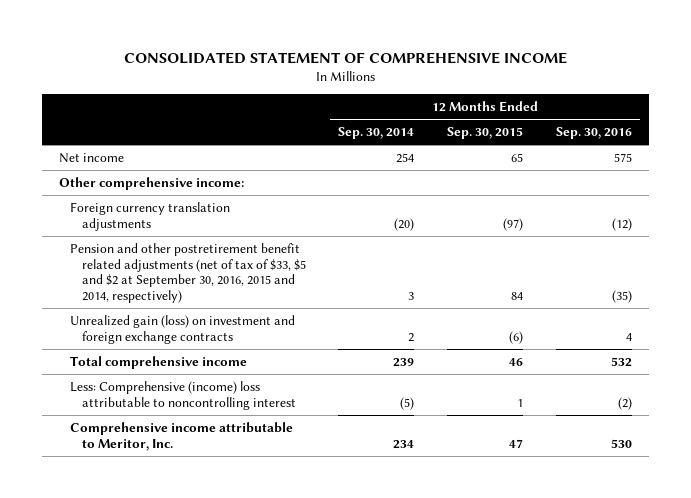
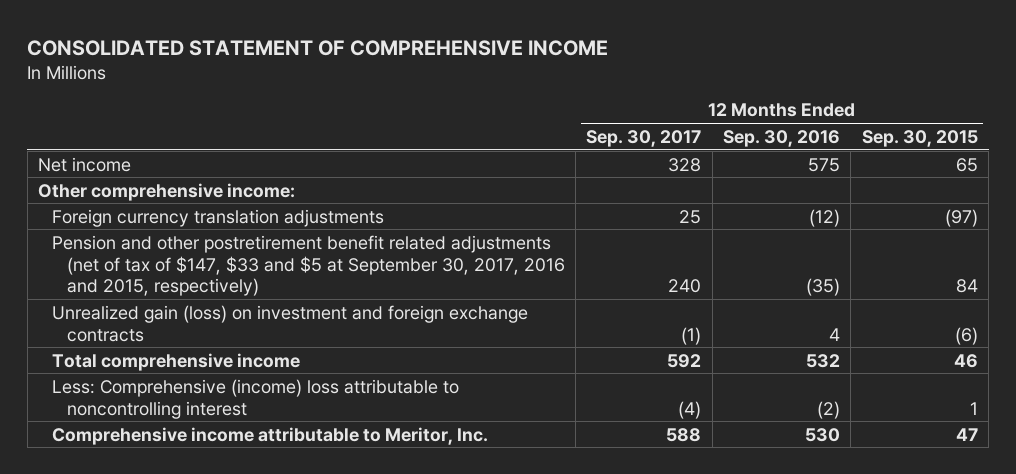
- | 12 Months Ended Sep. 30, 2014 | 12 Months Ended Sep. 30, 2015 | 12 Months Ended Sep. 30, 2016
+ | 12 Months Ended Sep. 30, 2017 | 12 Months Ended Sep. 30, 2016 | 12 Months Ended Sep. 30, 2015
- Pension and other postretirement benefit related adjustments (net of tax of $33, $5 and $2 at September 30, 2016, 2015 and 2014, respectively) | 3 | 84 | (35)
+ Pension and other postretirement benefit related adjustments (net of tax of $147, $33 and $5 at September 30, 2017, 2016 and 2015, respectively) | 240 | (35) | 84

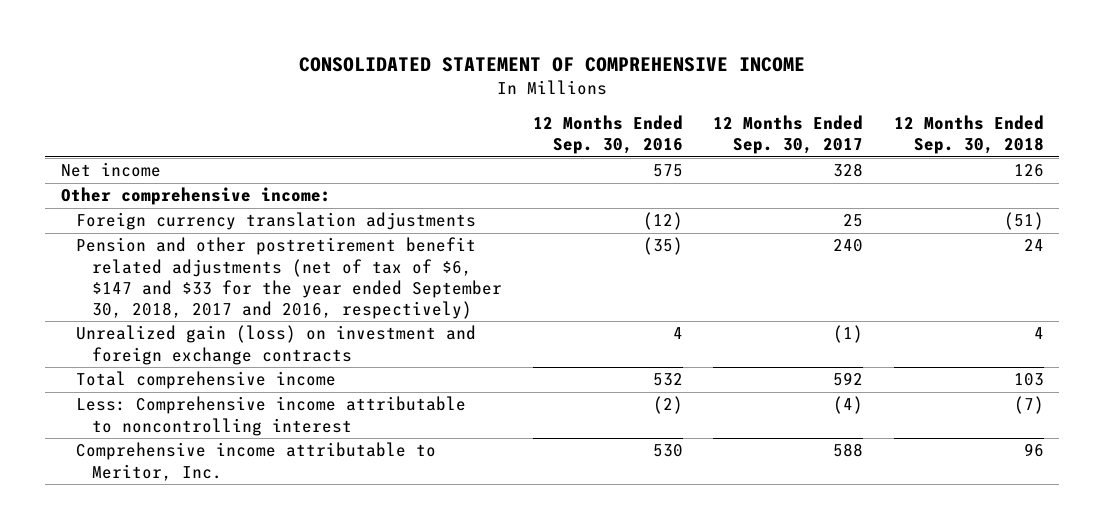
- | 12 Months Ended Sep. 30, 2017 | 12 Months Ended Sep. 30, 2016 | 12 Months Ended Sep. 30, 2015
+ | 12 Months Ended Sep. 30, 2016 | 12 Months Ended Sep. 30, 2017 | 12 Months Ended Sep. 30, 2018
- Pension and other postretirement benefit related adjustments (net of tax of $147, $33 and $5 at September 30, 2017, 2016 and 2015, respectively) | 240 | (35) | 84
+ Pension and other postretirement benefit related adjustments (net of tax of $6, $147 and $33 for the year ended September 30, 2018, 2017 and 2016, respectively) | (35) | 240 | 24
- Less: Comprehensive (income) loss attributable to noncontrolling interest | (4) | (2) | 1
+ Less: Comprehensive income attributable to noncontrolling interest | (2) | (4) | (7)

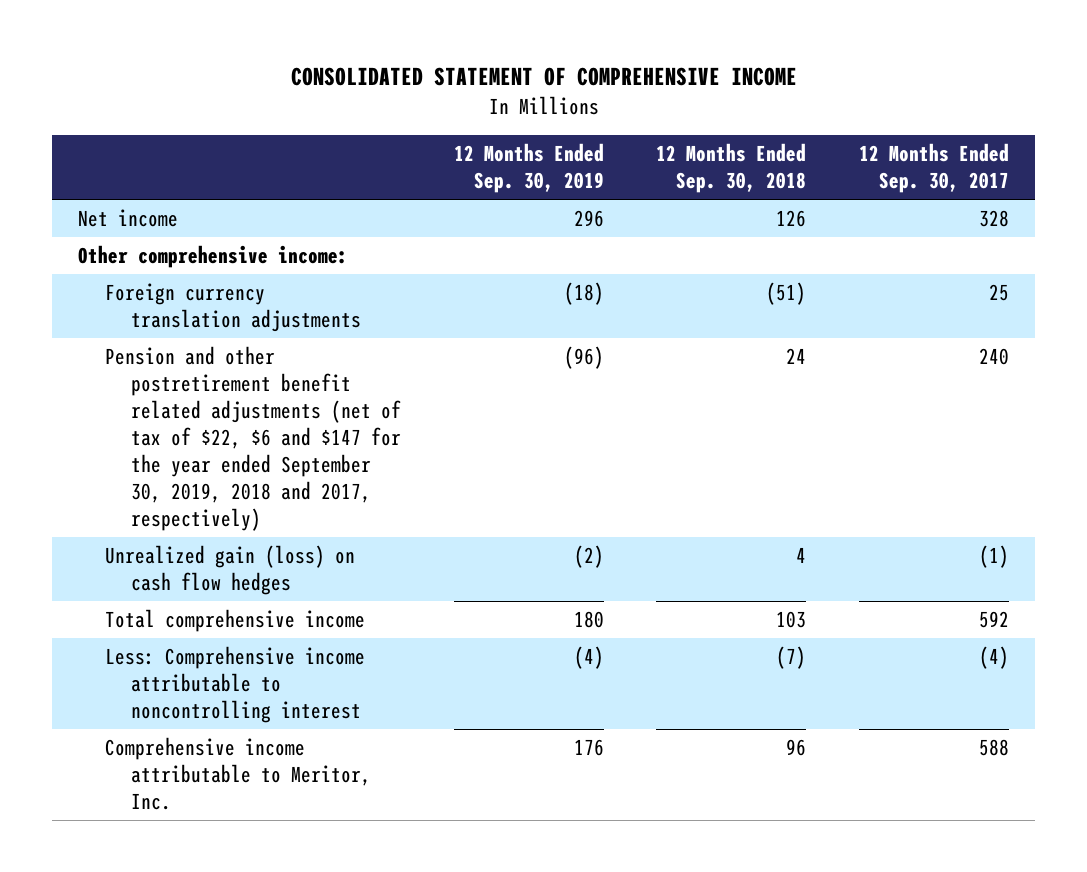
- | 12 Months Ended Sep. 30, 2016 | 12 Months Ended Sep. 30, 2017 | 12 Months Ended Sep. 30, 2018
+ | 12 Months Ended Sep. 30, 2019 | 12 Months Ended Sep. 30, 2018 | 12 Months Ended Sep. 30, 2017
- Pension and other postretirement benefit related adjustments (net of tax of $6, $147 and $33 for the year ended September 30, 2018, 2017 and 2016, respectively) | (35) | 240 | 24
- Unrealized gain (loss) on investment and foreign exchange contracts | 4 | (1) | 4
+ Pension and other postretirement benefit related adjustments (net of tax of $22, $6 and $147 for the year ended September 30, 2019, 2018 and 2017, respectively) | (96) | 24 | 240
+ Unrealized gain (loss) on cash flow hedges | (2) | 4 | (1)

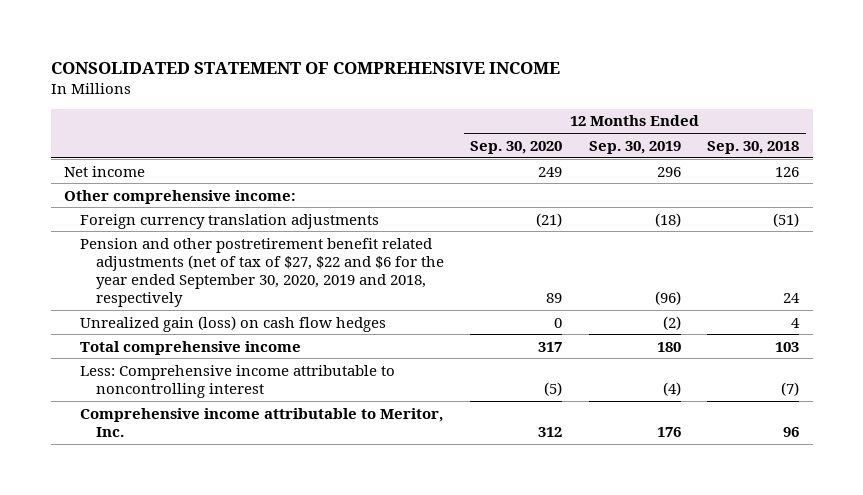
- | 12 Months Ended Sep. 30, 2019 | 12 Months Ended Sep. 30, 2018 | 12 Months Ended Sep. 30, 2017
+ | 12 Months Ended Sep. 30, 2020 | 12 Months Ended Sep. 30, 2019 | 12 Months Ended Sep. 30, 2018
- Pension and other postretirement benefit related adjustments (net of tax of $22, $6 and $147 for the year ended September 30, 2019, 2018 and 2017, respectively) | (96) | 24 | 240
+ Pension and other postretirement benefit related adjustments (net of tax of $27, $22 and $6 for the year ended September 30, 2020, 2019 and 2018, respectively | 89 | (96) | 24

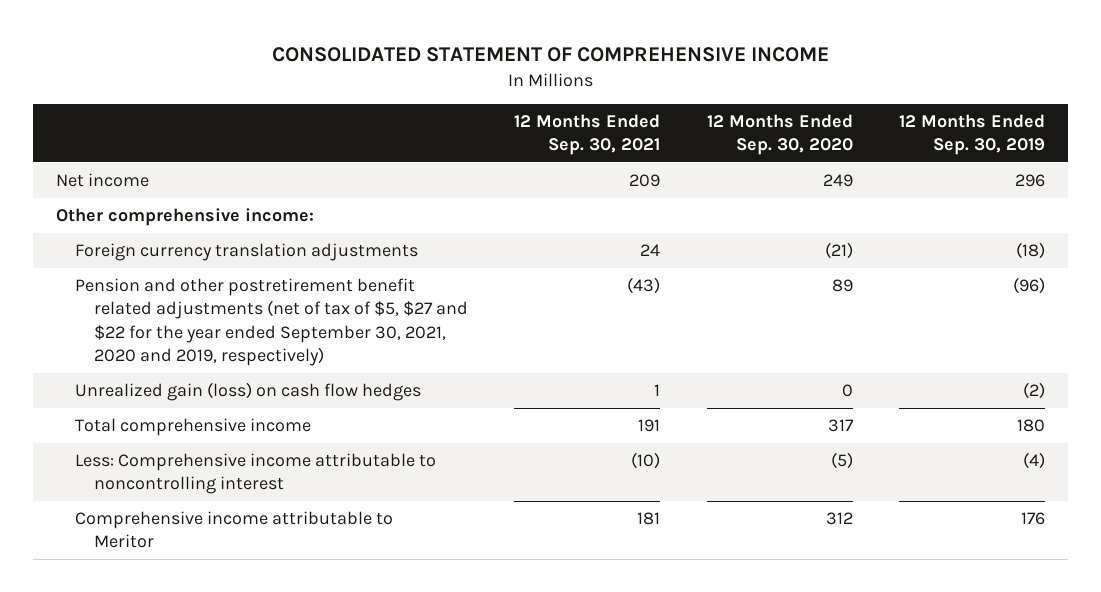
- | 12 Months Ended Sep. 30, 2020 | 12 Months Ended Sep. 30, 2019 | 12 Months Ended Sep. 30, 2018
+ | 12 Months Ended Sep. 30, 2021 | 12 Months Ended Sep. 30, 2020 | 12 Months Ended Sep. 30, 2019
- Pension and other postretirement benefit related adjustments (net of tax of $27, $22 and $6 for the year ended September 30, 2020, 2019 and 2018, respectively | 89 | (96) | 24
+ Pension and other postretirement benefit related adjustments (net of tax of $5, $27 and $22 for the year ended September 30, 2021, 2020 and 2019, respectively) | (43) | 89 | (96)
- Comprehensive income attributable to Meritor, Inc. | 312 | 176 | 96
+ Comprehensive income attributable to Meritor | 181 | 312 | 176

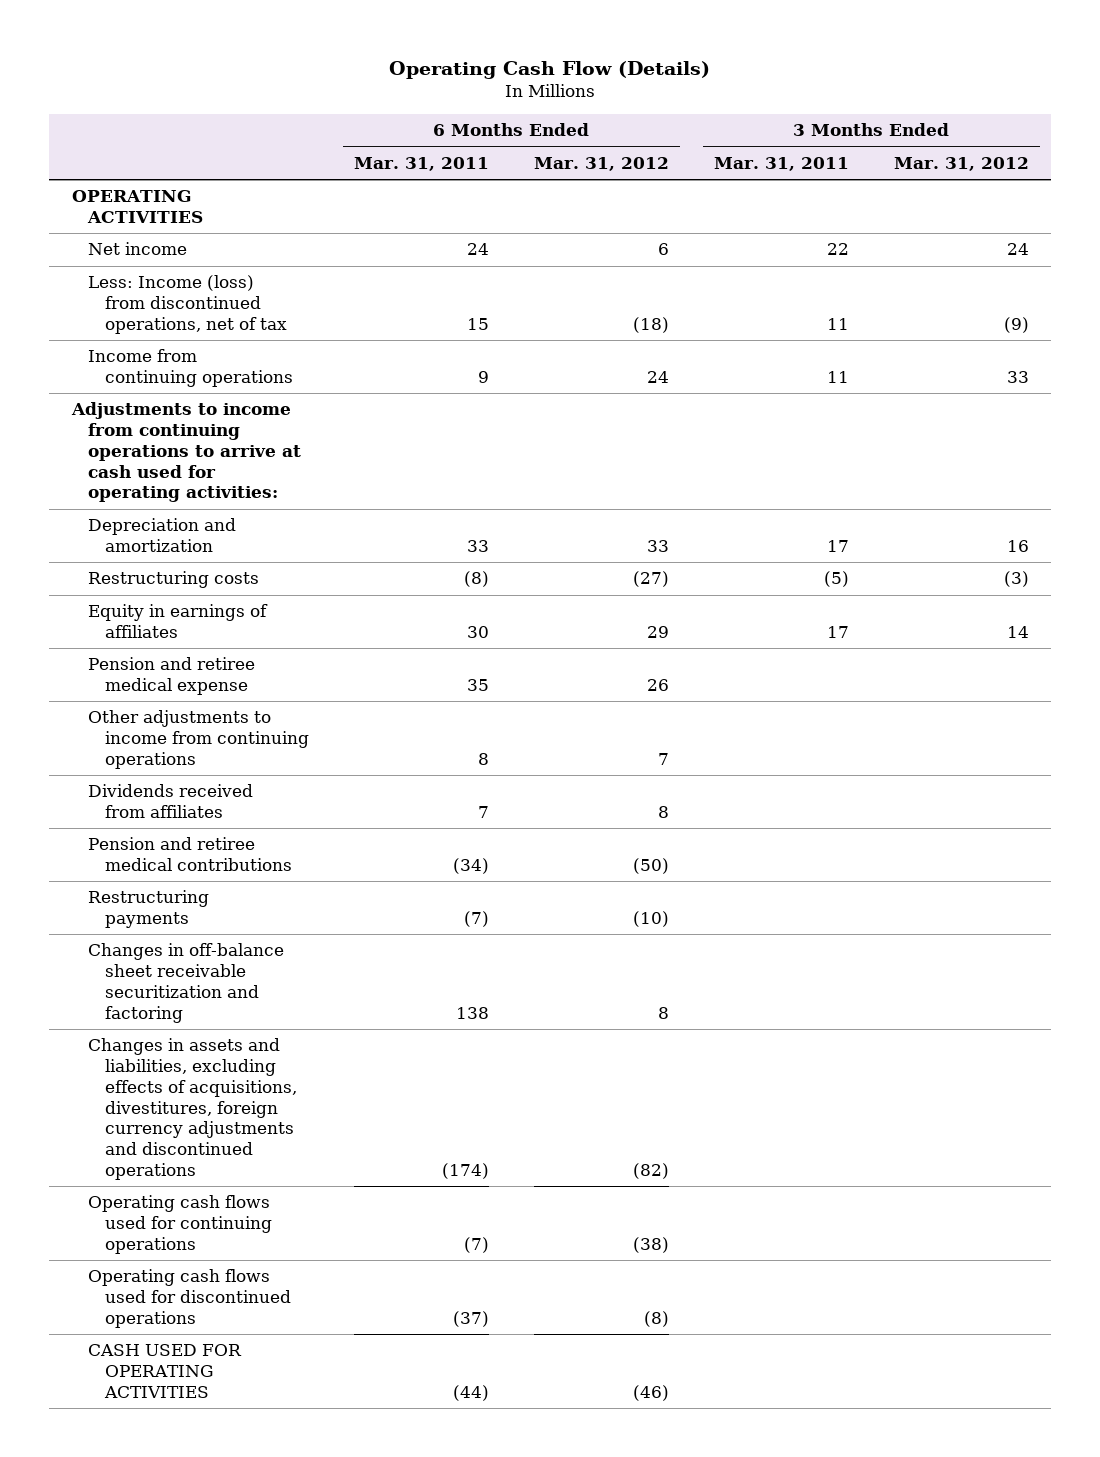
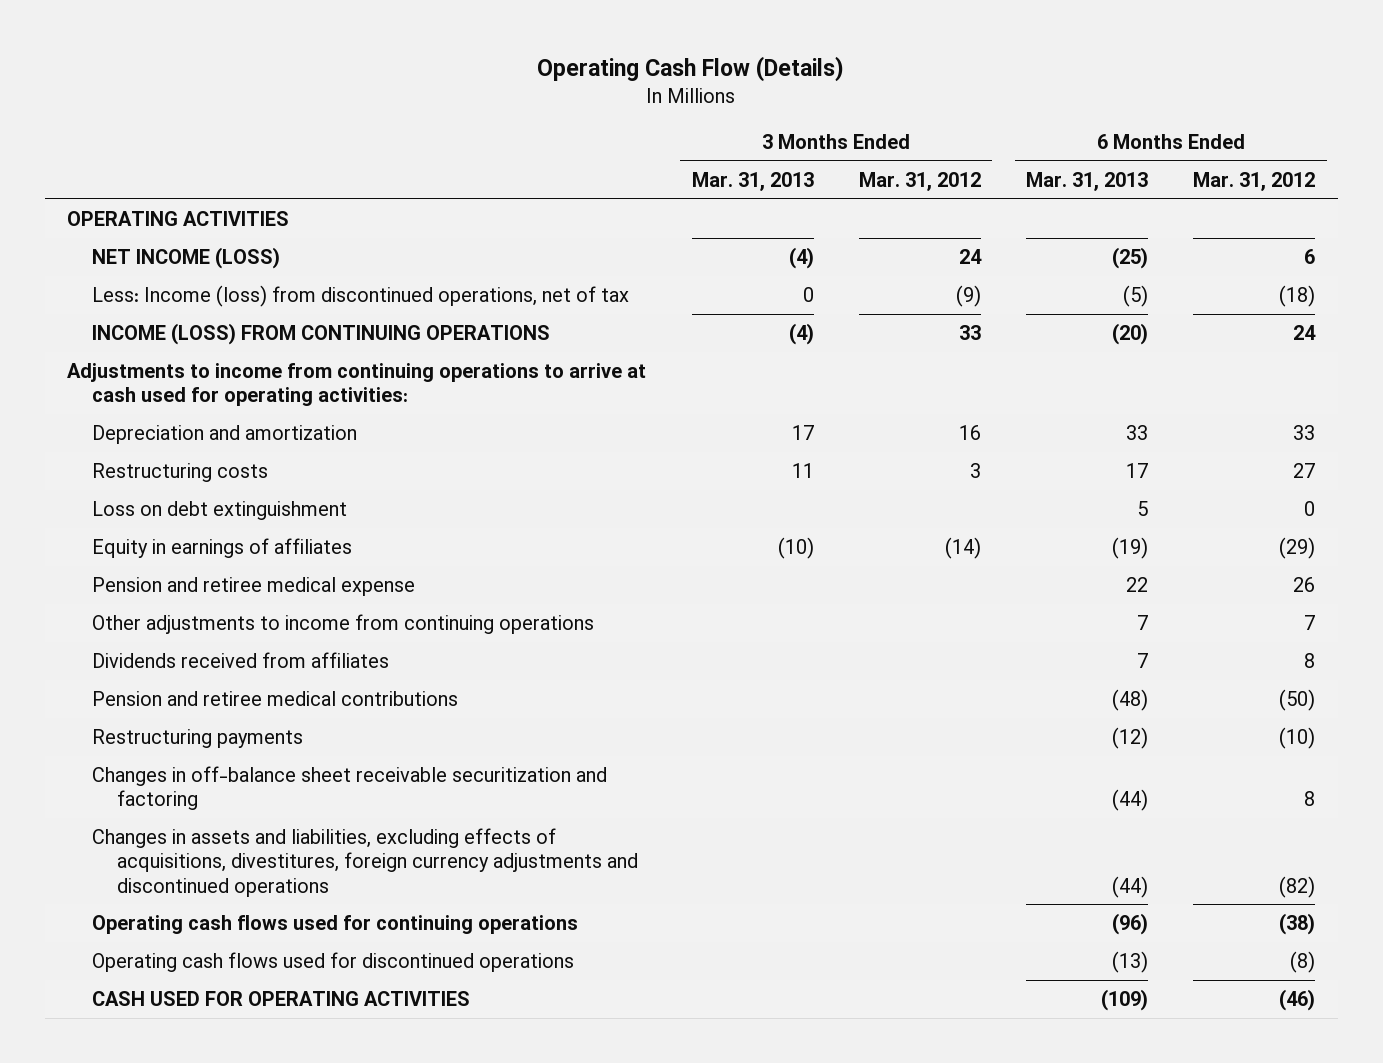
- | 6 Months Ended Mar. 31, 2011 | 6 Months Ended Mar. 31, 2012 | 3 Months Ended Mar. 31, 2011 | 3 Months Ended Mar. 31, 2012
+ | 3 Months Ended Mar. 31, 2013 | 3 Months Ended Mar. 31, 2012 | 6 Months Ended Mar. 31, 2013 | 6 Months Ended Mar. 31, 2012
- Net income | 24 | 6 | 22 | 24
+ NET INCOME (LOSS) | (4) | 24 | (25) | 6
- Income from continuing operations | 9 | 24 | 11 | 33
+ INCOME (LOSS) FROM CONTINUING OPERATIONS | (4) | 33 | (20) | 24
- Restructuring costs | (8) | (27) | (5) | (3)
- Equity in earnings of affiliates | 30 | 29 | 17 | 14
+ Restructuring costs | 11 | 3 | 17 | 27
+ Loss on debt extinguishment | | | 5 | 0
+ Equity in earnings of affiliates | (10) | (14) | (19) | (29)

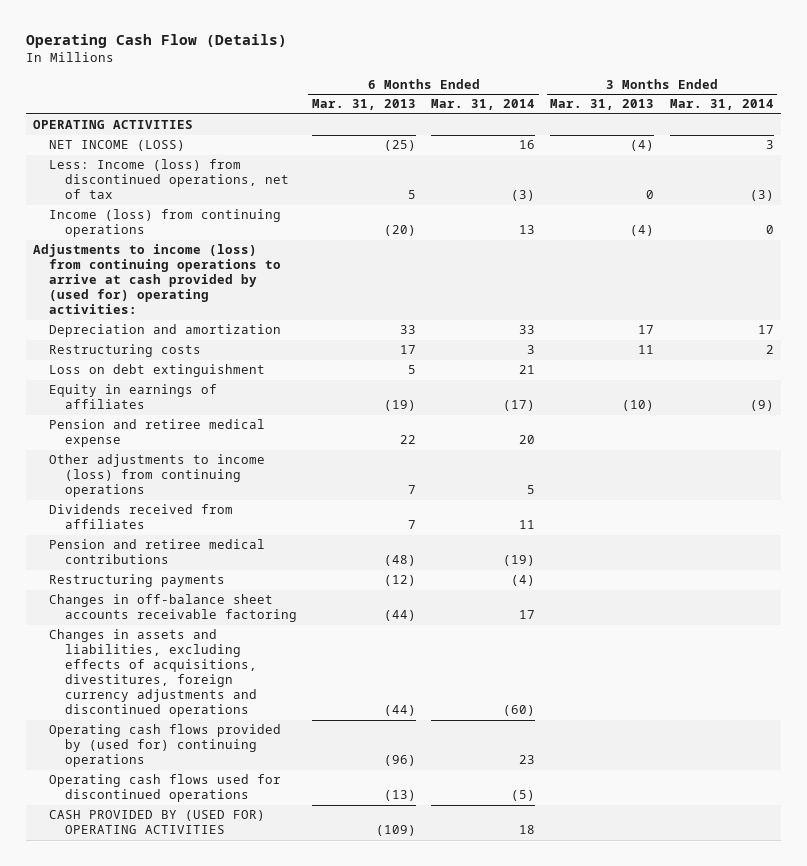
- | 3 Months Ended Mar. 31, 2013 | 3 Months Ended Mar. 31, 2012 | 6 Months Ended Mar. 31, 2013 | 6 Months Ended Mar. 31, 2012
+ | 6 Months Ended Mar. 31, 2013 | 6 Months Ended Mar. 31, 2014 | 3 Months Ended Mar. 31, 2013 | 3 Months Ended Mar. 31, 2014
- Less: Income (loss) from discontinued operations, net of tax | 0 | (9) | (5) | (18)
- INCOME (LOSS) FROM CONTINUING OPERATIONS | (4) | 33 | (20) | 24
- Adjustments to income from continuing operations to arrive at cash used for operating activities:
+ Less: Income (loss) from discontinued operations, net of tax | 5 | (3) | 0 | (3)
+ Income (loss) from continuing operations | (20) | 13 | (4) | 0
+ Adjustments to income (loss) from continuing operations to arrive at cash provided by (used for) operating activities:
- Other adjustments to income from continuing operations | | | 7 | 7
+ Other adjustments to income (loss) from continuing operations | 7 | 5 | |
- Changes in off-balance sheet receivable securitization and factoring | | | (44) | 8
+ Changes in off-balance sheet accounts receivable factoring | (44) | 17 | |
- Operating cash flows used for continuing operations | | | (96) | (38)
+ Operating cash flows provided by (used for) continuing operations | (96) | 23 | |
- CASH USED FOR OPERATING ACTIVITIES | | | (109) | (46)
+ CASH PROVIDED BY (USED FOR) OPERATING ACTIVITIES | (109) | 18 | |

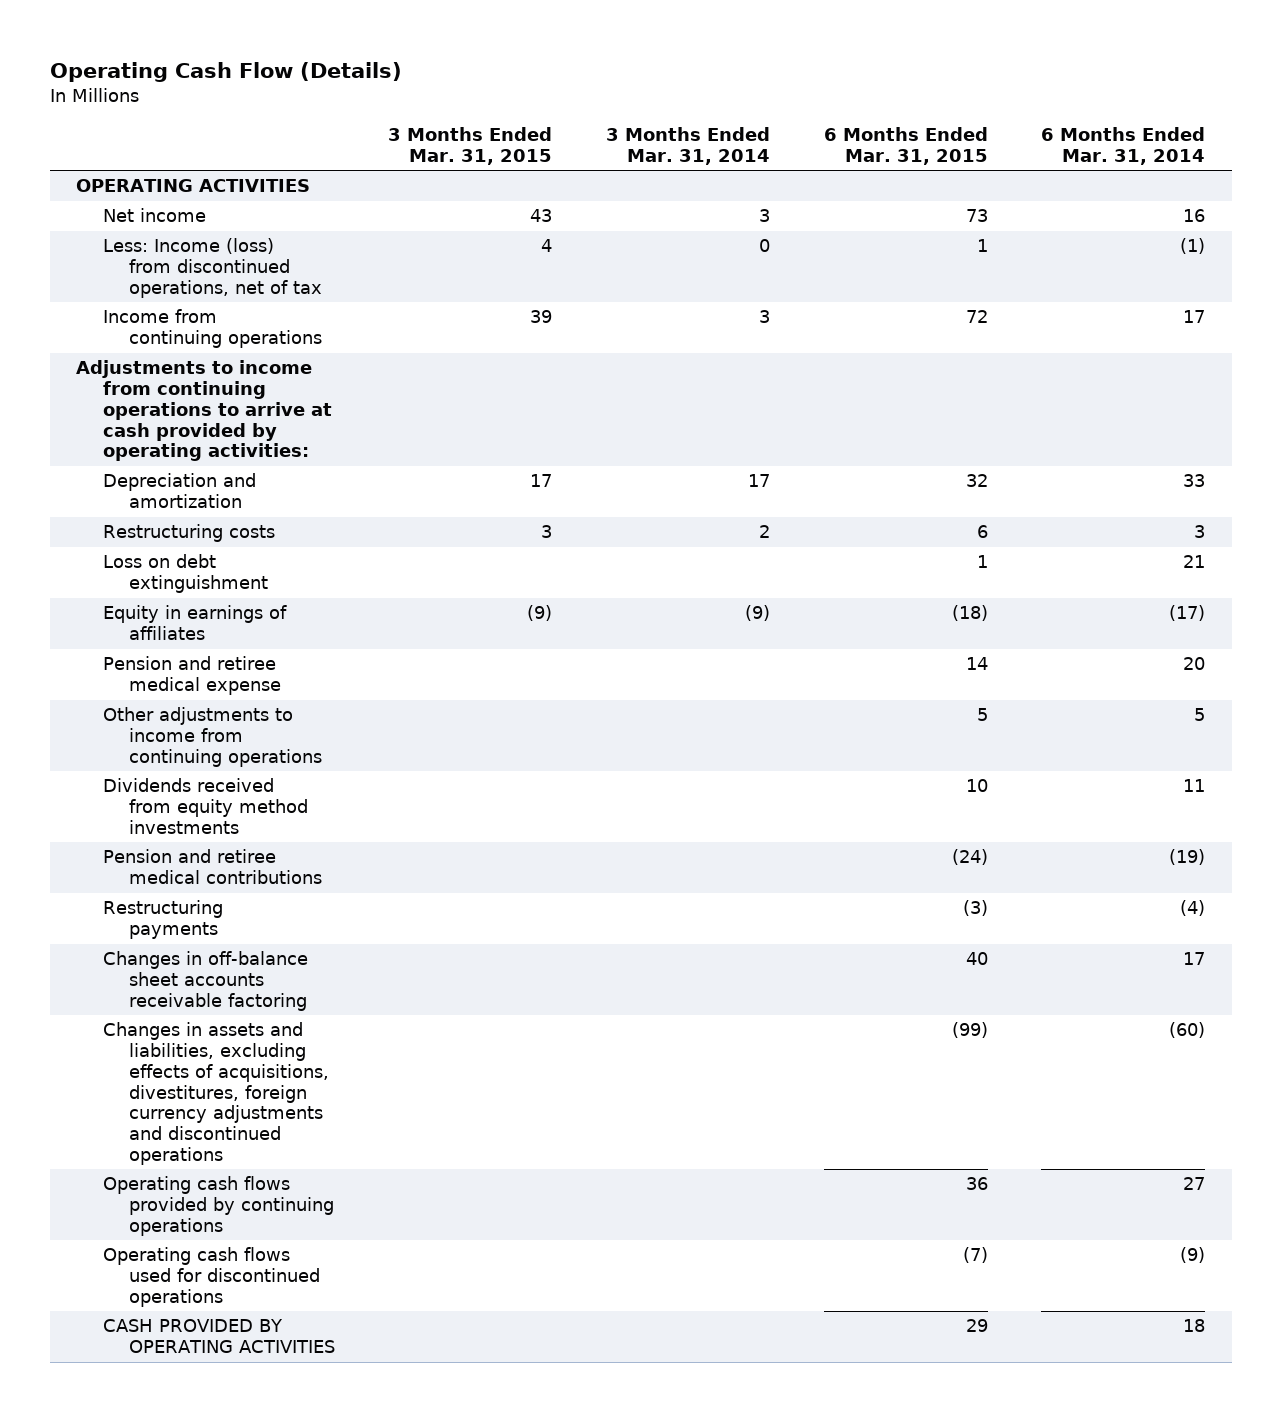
- | 6 Months Ended Mar. 31, 2013 | 6 Months Ended Mar. 31, 2014 | 3 Months Ended Mar. 31, 2013 | 3 Months Ended Mar. 31, 2014
+ | 3 Months Ended Mar. 31, 2015 | 3 Months Ended Mar. 31, 2014 | 6 Months Ended Mar. 31, 2015 | 6 Months Ended Mar. 31, 2014
- NET INCOME (LOSS) | (25) | 16 | (4) | 3
- Less: Income (loss) from discontinued operations, net of tax | 5 | (3) | 0 | (3)
- Income (loss) from continuing operations | (20) | 13 | (4) | 0
- Adjustments to income (loss) from continuing operations to arrive at cash provided by (used for) operating activities:
+ Net income | 43 | 3 | 73 | 16
+ Less: Income (loss) from discontinued operations, net of tax | 4 | 0 | 1 | (1)
+ Income from continuing operations | 39 | 3 | 72 | 17
+ Adjustments to income from continuing operations to arrive at cash provided by operating activities:
- Other adjustments to income (loss) from continuing operations | 7 | 5 | |
- Dividends received from affiliates | 7 | 11 | |
+ Other adjustments to income from continuing operations | | | 5 | 5
+ Dividends received from equity method investments | | | 10 | 11
- Operating cash flows provided by (used for) continuing operations | (96) | 23 | |
- Operating cash flows used for discontinued operations | (13) | (5) | |
- CASH PROVIDED BY (USED FOR) OPERATING ACTIVITIES | (109) | 18 | |
+ Operating cash flows provided by continuing operations | | | 36 | 27
+ Operating cash flows used for discontinued operations | | | (7) | (9)
+ CASH PROVIDED BY OPERATING ACTIVITIES | | | 29 | 18

